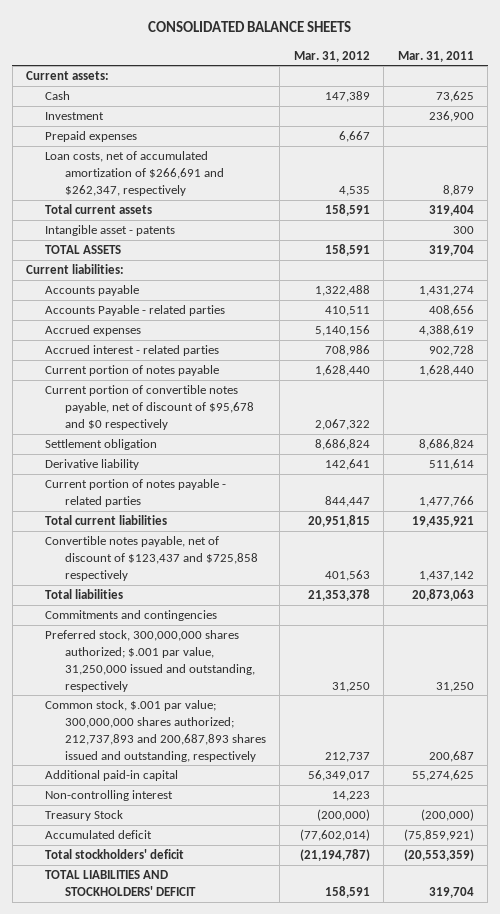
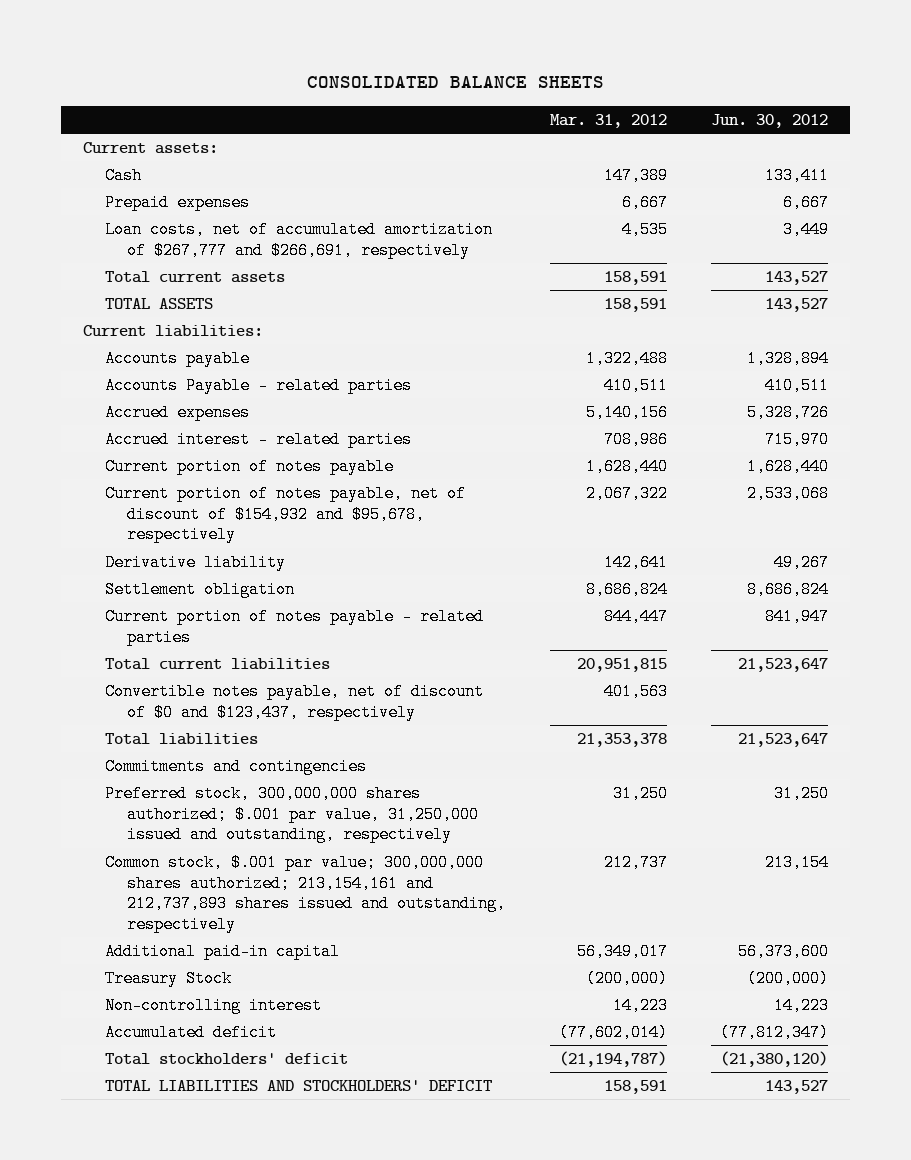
- | Mar. 31, 2012 | Mar. 31, 2011
+ | Mar. 31, 2012 | Jun. 30, 2012
- Investment | | 236,900
- Loan costs, net of accumulated amortization of $266,691 and $262,347, respectively | 4,535 | 8,879
+ Loan costs, net of accumulated amortization of $267,777 and $266,691, respectively | 4,535 | 3,449
- Intangible asset - patents | | 300
- Current portion of convertible notes payable, net of discount of $95,678 and $0 respectively | 2,067,322 |
+ Current portion of notes payable, net of discount of $154,932 and $95,678, respectively | 2,067,322 | 2,533,068
moved down: Settlement obligation | 8,686,824 | 8,686,824
- Convertible notes payable, net of discount of $123,437 and $725,858 respectively | 401,563 | 1,437,142
+ Convertible notes payable, net of discount of $0 and $123,437, respectively | 401,563 |
- Common stock, $.001 par value; 300,000,000 shares authorized; 212,737,893 and 200,687,893 shares issued and outstanding, respectively | 212,737 | 200,687
+ Common stock, $.001 par value; 300,000,000 shares authorized; 213,154,161 and 212,737,893 shares issued and outstanding, respectively | 212,737 | 213,154
moved down: Non-controlling interest | 14,223 | 14,223

